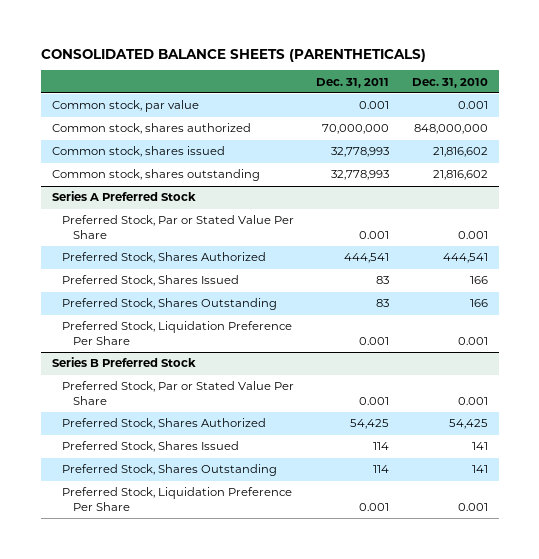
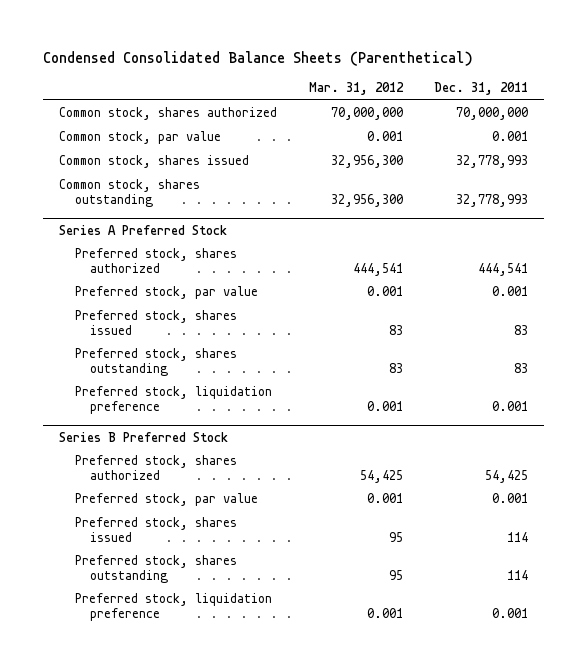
- CONSOLIDATED BALANCE SHEETS (PARENTHETICALS)
+ Condensed Consolidated Balance Sheets (Parenthetical)
- | Dec. 31, 2011 | Dec. 31, 2010
+ | Mar. 31, 2012 | Dec. 31, 2011
moved down: Common stock, par value | 0.001 | 0.001
@ Series A Preferred Stock
- Preferred Stock, Par or Stated Value Per Share | 0.001 | 0.001
- Preferred Stock, Shares Authorized | 444,541 | 444,541
- Preferred Stock, Shares Issued | 83 | 166
- Preferred Stock, Shares Outstanding | 83 | 166
- Preferred Stock, Liquidation Preference Per Share | 0.001 | 0.001
+ Preferred stock, shares authorized | 444,541 | 444,541
+ Preferred stock, par value | 0.001 | 0.001
+ Preferred stock, shares issued | 83 | 83
+ Preferred stock, shares outstanding | 83 | 83
+ Preferred stock, liquidation preference | 0.001 | 0.001
@ Series B Preferred Stock
- Preferred Stock, Par or Stated Value Per Share | 0.001 | 0.001
- Preferred Stock, Shares Authorized | 54,425 | 54,425
- Preferred Stock, Shares Issued | 114 | 141
- Preferred Stock, Shares Outstanding | 114 | 141
- Preferred Stock, Liquidation Preference Per Share | 0.001 | 0.001
+ Preferred stock, shares authorized | 54,425 | 54,425
+ Preferred stock, par value | 0.001 | 0.001
+ Preferred stock, shares issued | 95 | 114
+ Preferred stock, shares outstanding | 95 | 114
+ Preferred stock, liquidation preference | 0.001 | 0.001

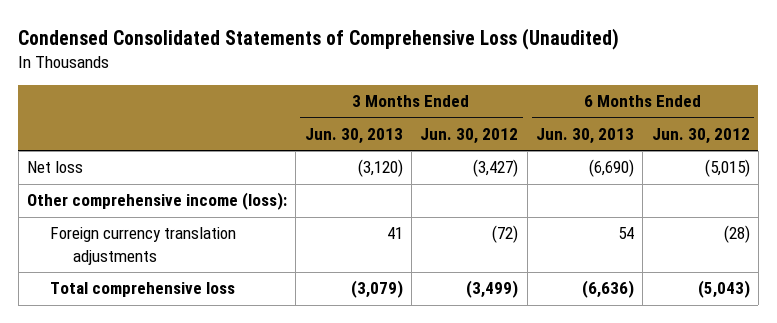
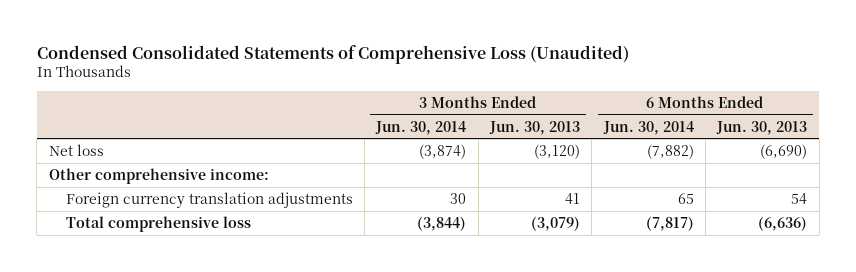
- | 3 Months Ended Jun. 30, 2013 | 3 Months Ended Jun. 30, 2012 | 6 Months Ended Jun. 30, 2013 | 6 Months Ended Jun. 30, 2012
+ | 3 Months Ended Jun. 30, 2014 | 3 Months Ended Jun. 30, 2013 | 6 Months Ended Jun. 30, 2014 | 6 Months Ended Jun. 30, 2013
- Other comprehensive income (loss):
+ Other comprehensive income:

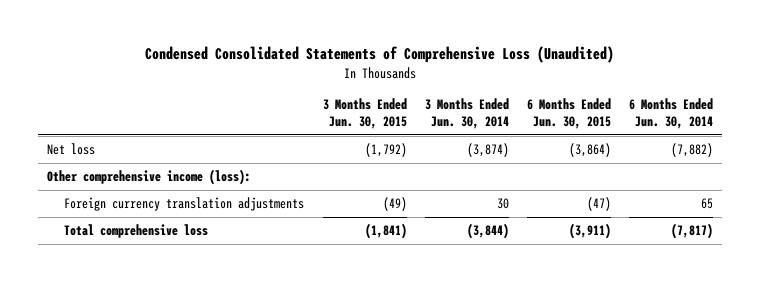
- | 3 Months Ended Jun. 30, 2014 | 3 Months Ended Jun. 30, 2013 | 6 Months Ended Jun. 30, 2014 | 6 Months Ended Jun. 30, 2013
+ | 3 Months Ended Jun. 30, 2015 | 3 Months Ended Jun. 30, 2014 | 6 Months Ended Jun. 30, 2015 | 6 Months Ended Jun. 30, 2014
- Other comprehensive income:
+ Other comprehensive income (loss):

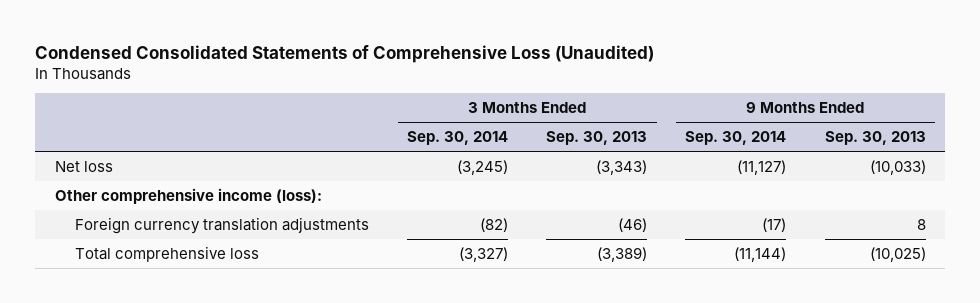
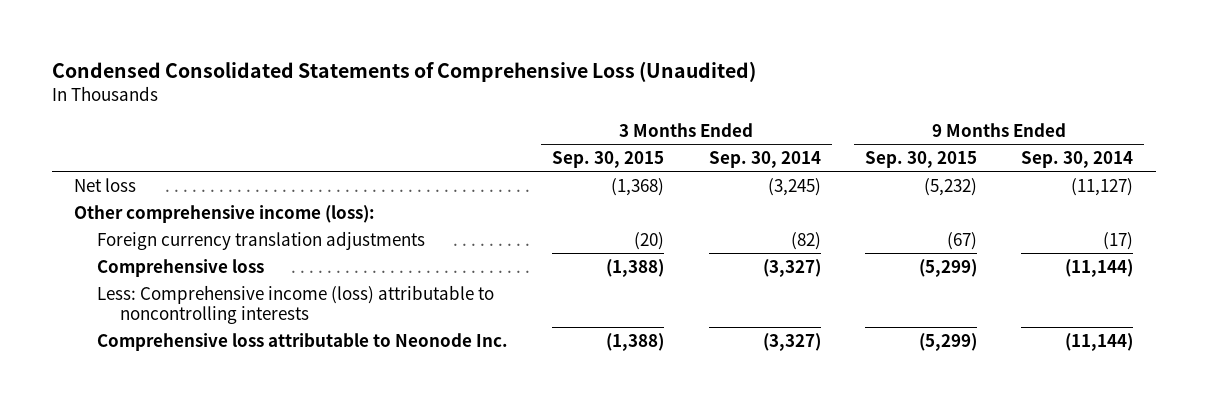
- | 3 Months Ended Sep. 30, 2014 | 3 Months Ended Sep. 30, 2013 | 9 Months Ended Sep. 30, 2014 | 9 Months Ended Sep. 30, 2013
+ | 3 Months Ended Sep. 30, 2015 | 3 Months Ended Sep. 30, 2014 | 9 Months Ended Sep. 30, 2015 | 9 Months Ended Sep. 30, 2014
- Total comprehensive loss | (3,327) | (3,389) | (11,144) | (10,025)
+ Comprehensive loss | (1,388) | (3,327) | (5,299) | (11,144)
+ Less: Comprehensive income (loss) attributable to noncontrolling interests
+ Comprehensive loss attributable to Neonode Inc. | (1,388) | (3,327) | (5,299) | (11,144)

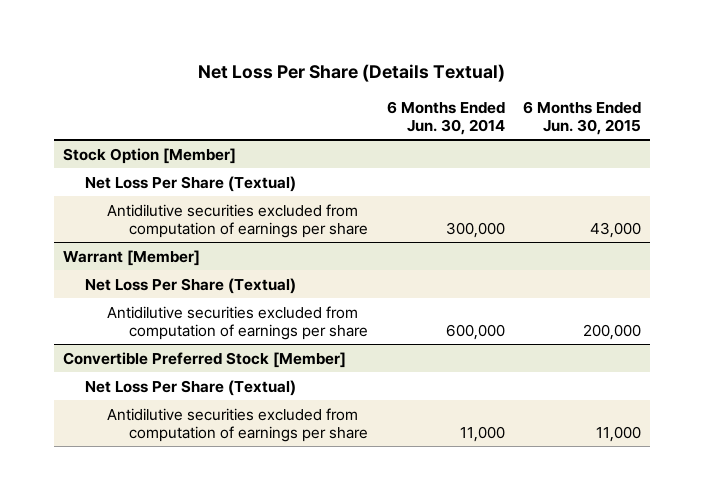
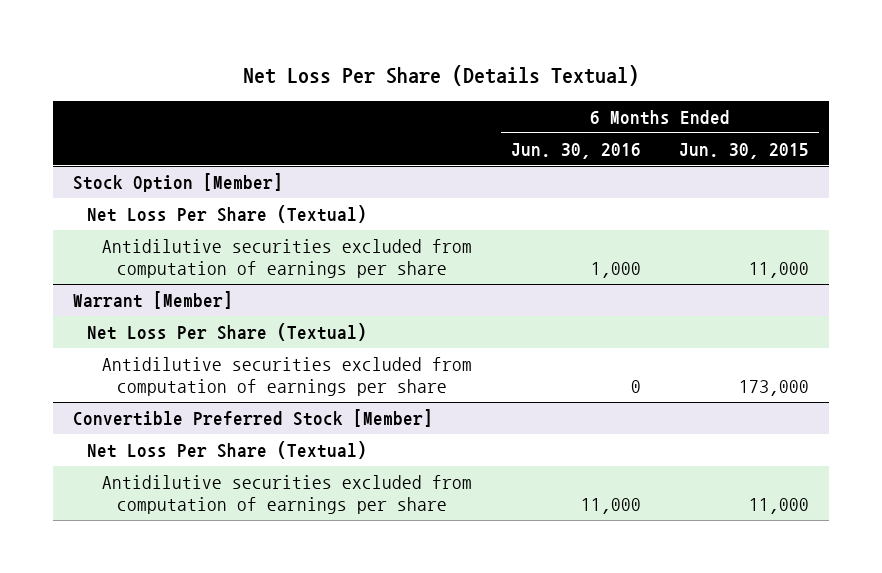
- | 6 Months Ended Jun. 30, 2014 | 6 Months Ended Jun. 30, 2015
+ | 6 Months Ended Jun. 30, 2016 | 6 Months Ended Jun. 30, 2015
@ Stock Option [Member]
- Antidilutive securities excluded from computation of earnings per share | 300,000 | 43,000
+ Antidilutive securities excluded from computation of earnings per share | 1,000 | 11,000
@ Warrant [Member]
- Antidilutive securities excluded from computation of earnings per share | 600,000 | 200,000
+ Antidilutive securities excluded from computation of earnings per share | 0 | 173,000

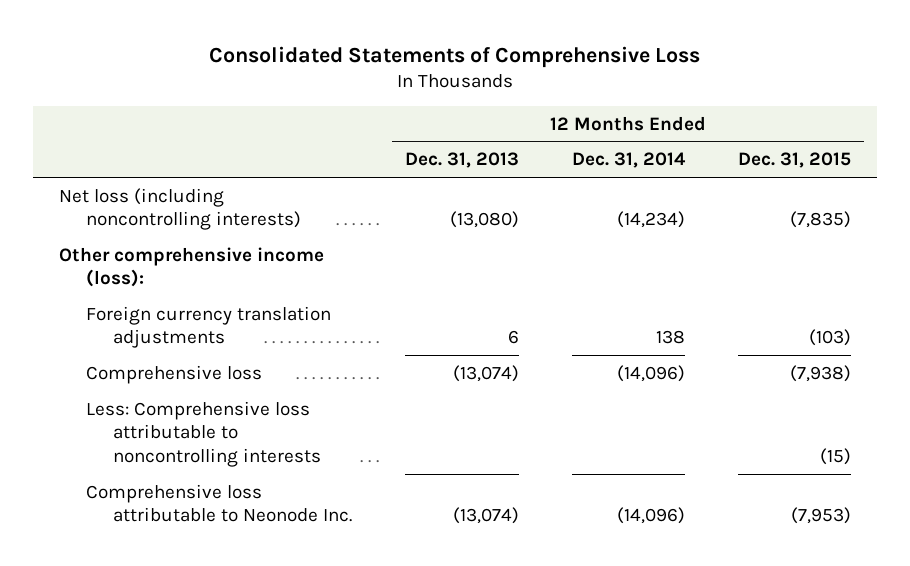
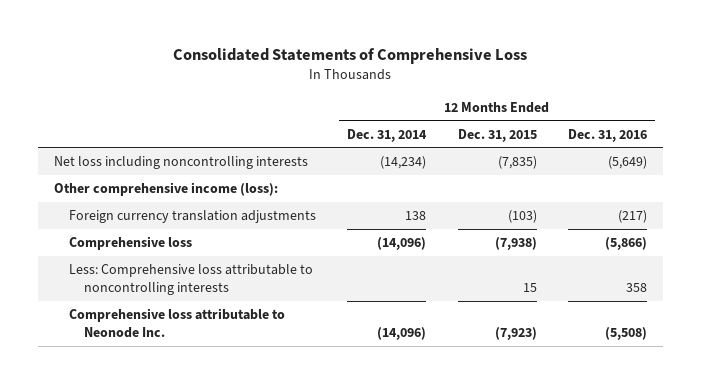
- | 12 Months Ended Dec. 31, 2013 | 12 Months Ended Dec. 31, 2014 | 12 Months Ended Dec. 31, 2015
+ | 12 Months Ended Dec. 31, 2014 | 12 Months Ended Dec. 31, 2015 | 12 Months Ended Dec. 31, 2016
- Net loss (including noncontrolling interests) | (13,080) | (14,234) | (7,835)
+ Net loss including noncontrolling interests | (14,234) | (7,835) | (5,649)
- Less: Comprehensive loss attributable to noncontrolling interests | | | (15)
- Comprehensive loss attributable to Neonode Inc. | (13,074) | (14,096) | (7,953)
+ Less: Comprehensive loss attributable to noncontrolling interests | | 15 | 358
+ Comprehensive loss attributable to Neonode Inc. | (14,096) | (7,923) | (5,508)

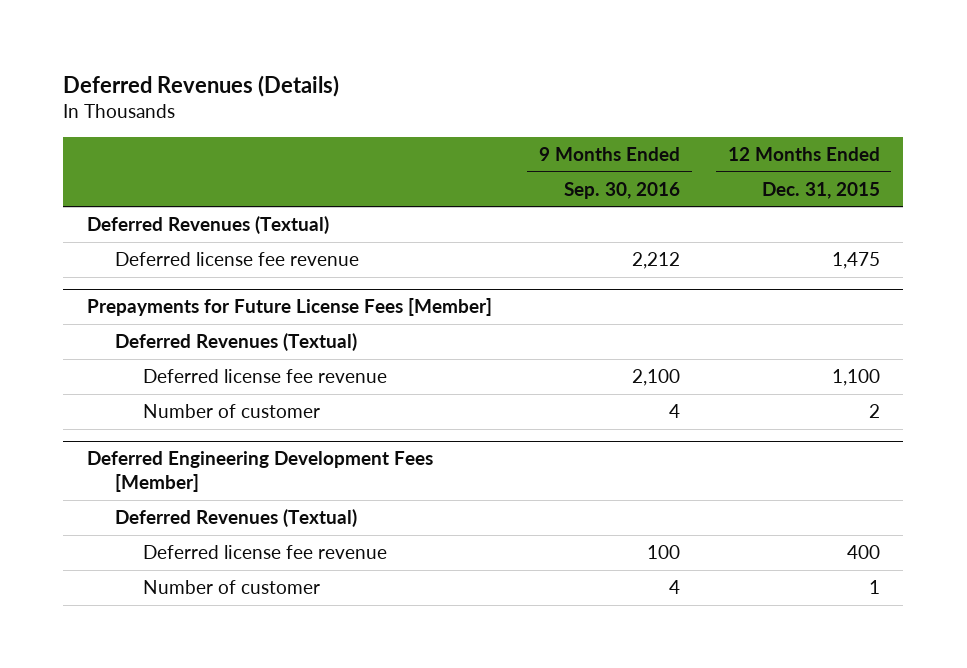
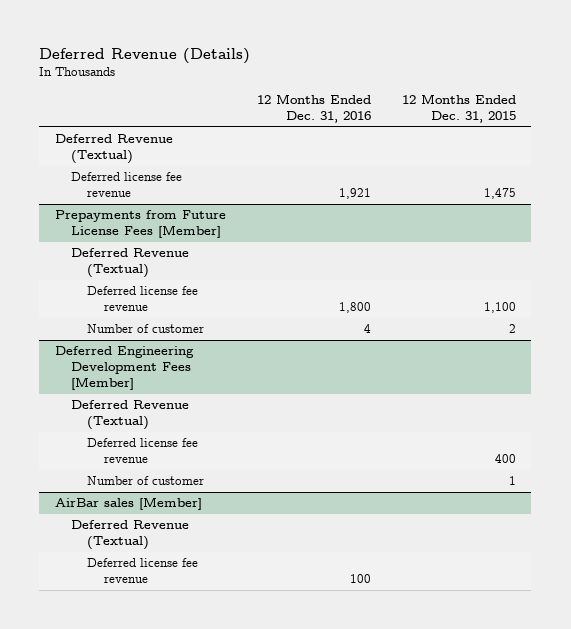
- Deferred Revenues (Details)
+ Deferred Revenue (Details)
- | 9 Months Ended Sep. 30, 2016 | 12 Months Ended Dec. 31, 2015
+ | 12 Months Ended Dec. 31, 2016 | 12 Months Ended Dec. 31, 2015
- Deferred Revenues (Textual)
+ Deferred Revenue (Textual)
- Prepayments for Future License Fees [Member]
- Deferred Revenues (Textual)
+ Prepayments from Future License Fees [Member]
+ Deferred Revenue (Textual)
@ Deferred Engineering Development Fees [Member]
- Deferred Revenues (Textual)
+ Deferred Revenue (Textual)
+ AirBar sales [Member]
+ Deferred Revenue (Textual)
+ Deferred license fee revenue | 100 |

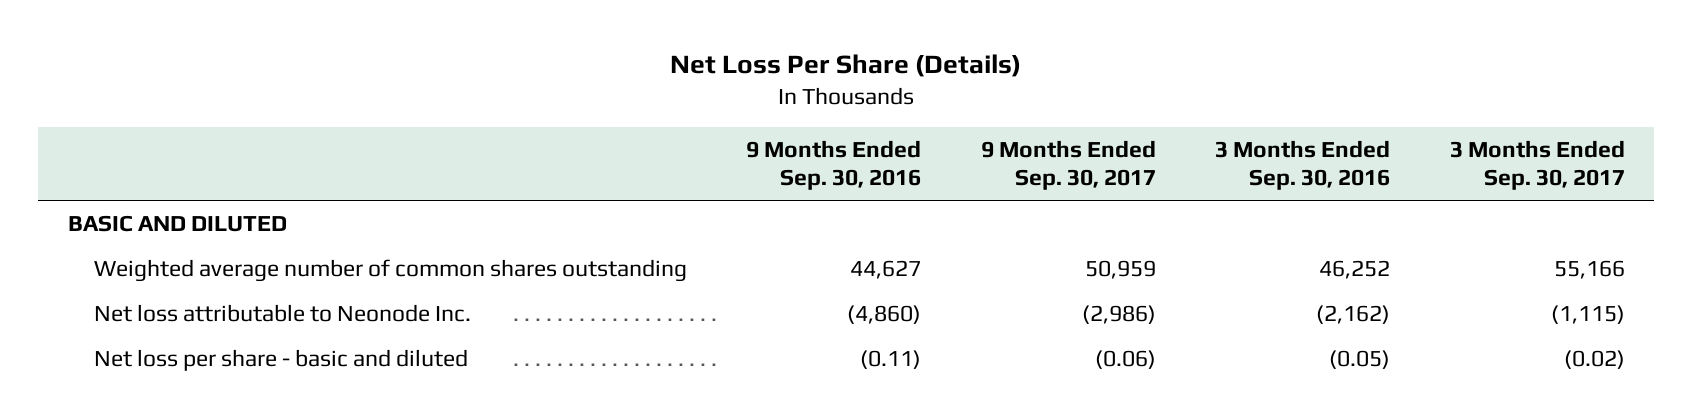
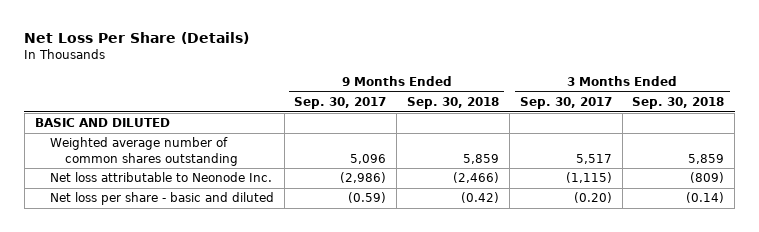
- | 9 Months Ended Sep. 30, 2016 | 9 Months Ended Sep. 30, 2017 | 3 Months Ended Sep. 30, 2016 | 3 Months Ended Sep. 30, 2017
+ | 9 Months Ended Sep. 30, 2017 | 9 Months Ended Sep. 30, 2018 | 3 Months Ended Sep. 30, 2017 | 3 Months Ended Sep. 30, 2018
- Weighted average number of common shares outstanding | 44,627 | 50,959 | 46,252 | 55,166
+ Weighted average number of common shares outstanding | 5,096 | 5,859 | 5,517 | 5,859
- Net loss per share - basic and diluted | (0.11) | (0.06) | (0.05) | (0.02)
+ Net loss per share - basic and diluted | (0.59) | (0.42) | (0.20) | (0.14)

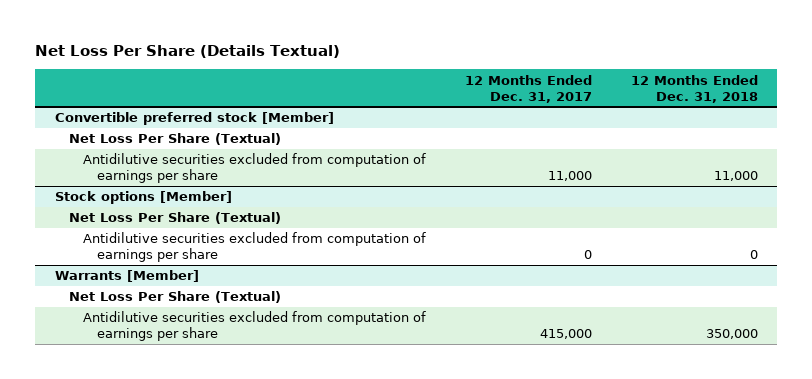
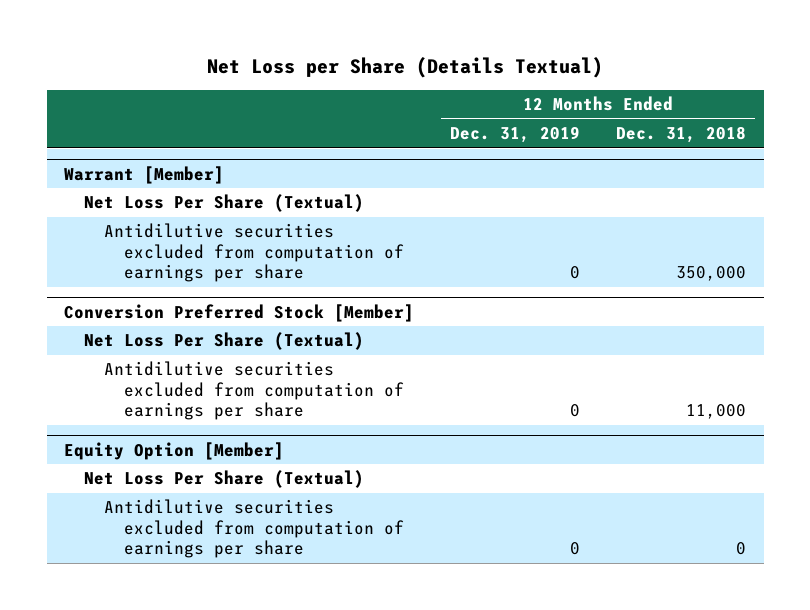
- Net Loss Per Share (Details Textual)
+ Net Loss per Share (Details Textual)
- | 12 Months Ended Dec. 31, 2017 | 12 Months Ended Dec. 31, 2018
+ | 12 Months Ended Dec. 31, 2019 | 12 Months Ended Dec. 31, 2018
- Convertible preferred stock [Member]
+ Warrant [Member]
+ Antidilutive securities excluded from computation of earnings per share | 0 | 350,000
+ Conversion Preferred Stock [Member]
+ Net Loss Per Share (Textual)
- Stock options [Member]
+ Equity Option [Member]
- Warrants [Member]
- Net Loss Per Share (Textual)
- Antidilutive securities excluded from computation of earnings per share | 415,000 | 350,000

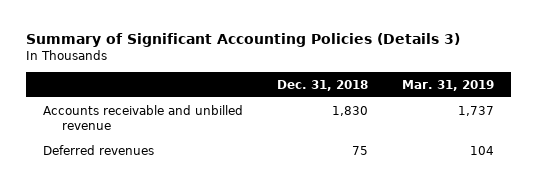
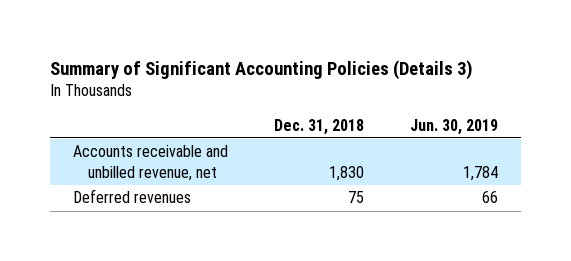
- | Dec. 31, 2018 | Mar. 31, 2019
+ | Dec. 31, 2018 | Jun. 30, 2019
- Accounts receivable and unbilled revenue | 1,830 | 1,737
+ Accounts receivable and unbilled revenue, net | 1,830 | 1,784

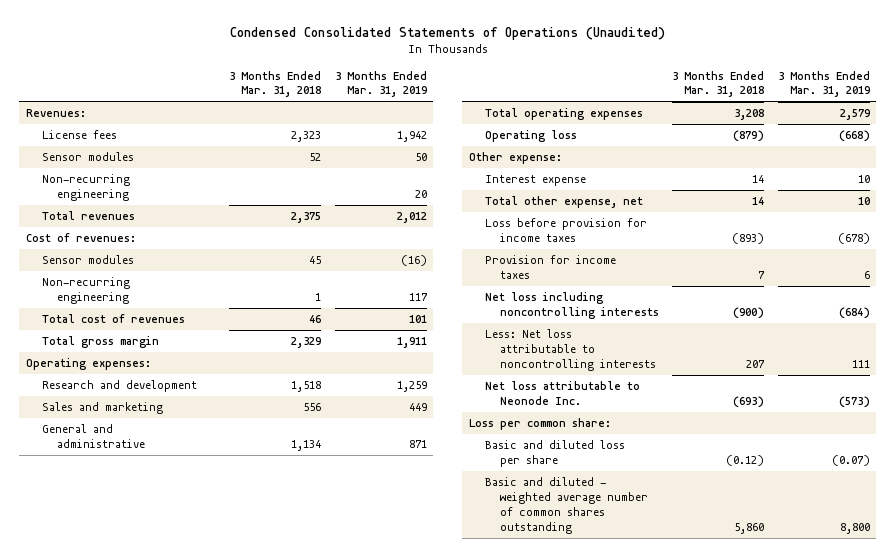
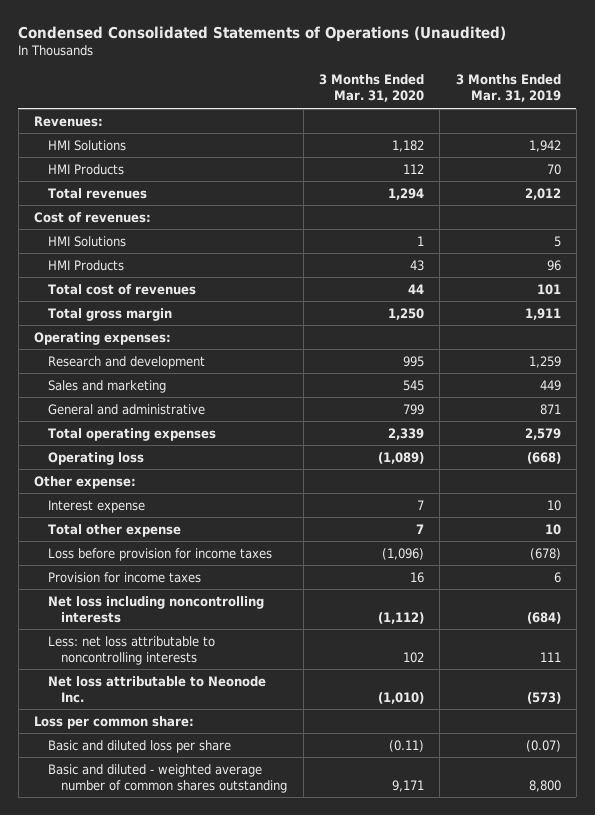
- | 3 Months Ended Mar. 31, 2018 | 3 Months Ended Mar. 31, 2019
+ | 3 Months Ended Mar. 31, 2020 | 3 Months Ended Mar. 31, 2019
- License fees | 2,323 | 1,942
- Sensor modules | 52 | 50
- Non-recurring engineering | | 20
+ HMI Solutions | 1,182 | 1,942
+ HMI Products | 112 | 70
- Sensor modules | 45 | (16)
- Non-recurring engineering | 1 | 117
+ HMI Solutions | 1 | 5
+ HMI Products | 43 | 96
- Total other expense, net | 14 | 10
+ Total other expense | 7 | 10
- Less: Net loss attributable to noncontrolling interests | 207 | 111
+ Less: net loss attributable to noncontrolling interests | 102 | 111

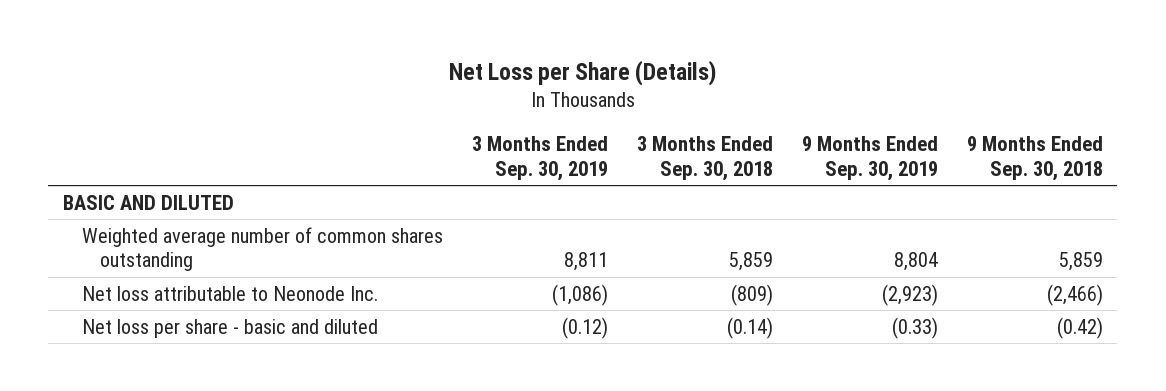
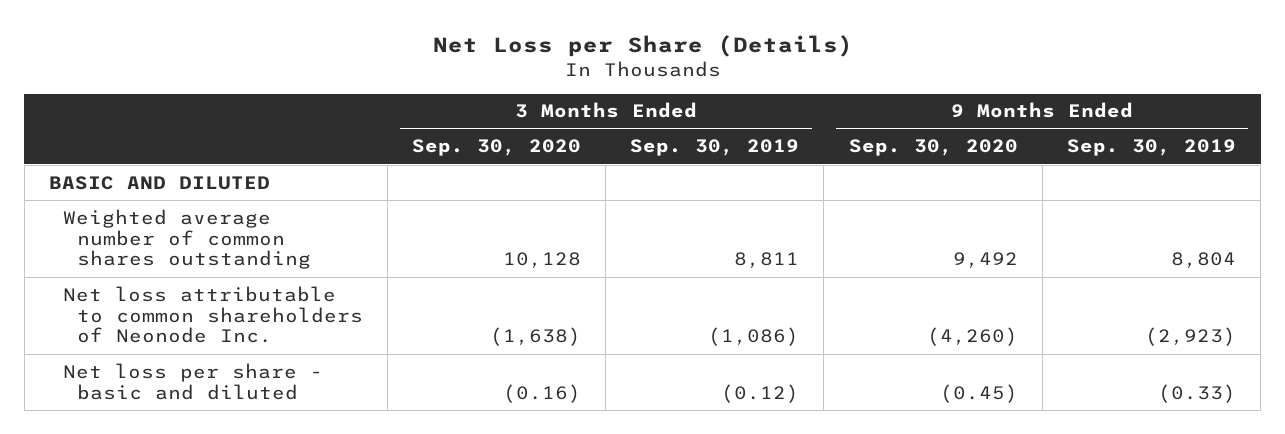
- | 3 Months Ended Sep. 30, 2019 | 3 Months Ended Sep. 30, 2018 | 9 Months Ended Sep. 30, 2019 | 9 Months Ended Sep. 30, 2018
+ | 3 Months Ended Sep. 30, 2020 | 3 Months Ended Sep. 30, 2019 | 9 Months Ended Sep. 30, 2020 | 9 Months Ended Sep. 30, 2019
- Net loss attributable to Neonode Inc. | (1,086) | (809) | (2,923) | (2,466)
+ Net loss attributable to common shareholders of Neonode Inc. | (1,638) | (1,086) | (4,260) | (2,923)

